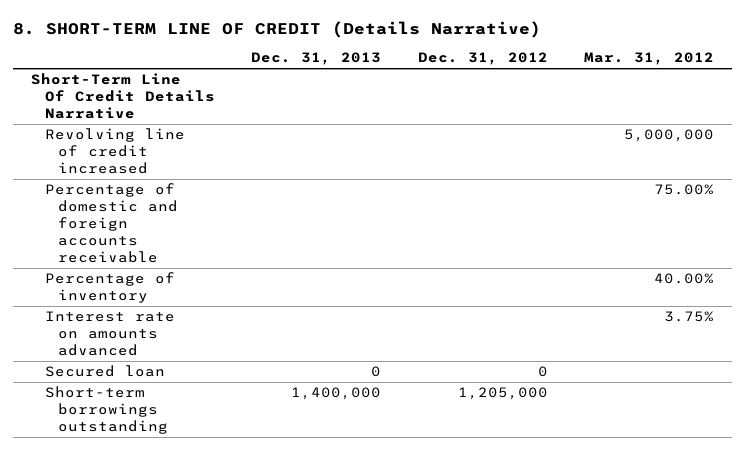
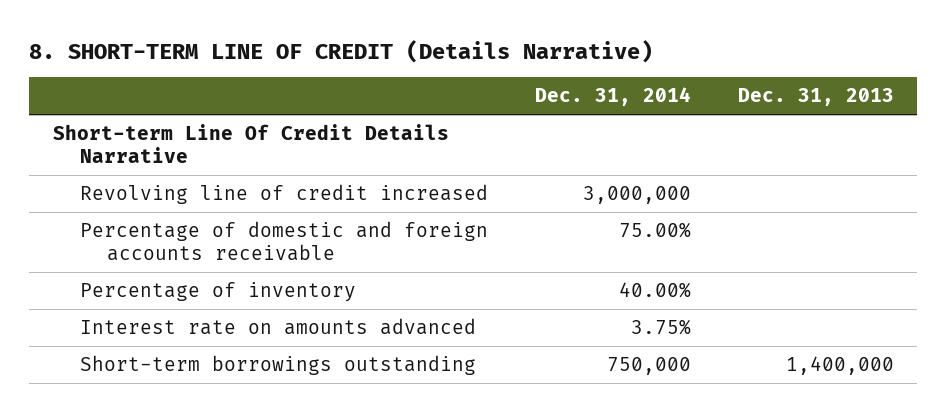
- | Dec. 31, 2013 | Dec. 31, 2012 | Mar. 31, 2012
+ | Dec. 31, 2014 | Dec. 31, 2013
- Short-Term Line Of Credit Details Narrative
+ Short-term Line Of Credit Details Narrative
- Secured loan | 0 | 0 |

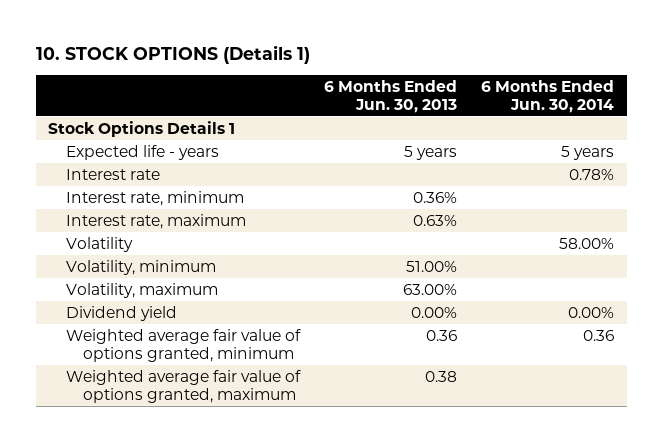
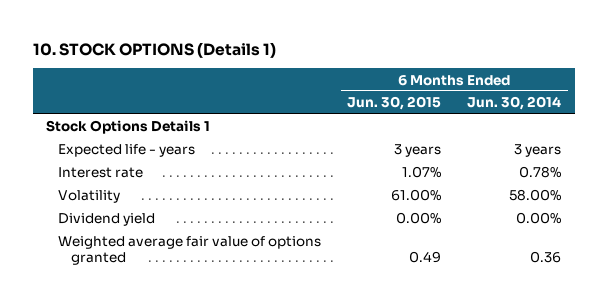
- | 6 Months Ended Jun. 30, 2013 | 6 Months Ended Jun. 30, 2014
+ | 6 Months Ended Jun. 30, 2015 | 6 Months Ended Jun. 30, 2014
- Expected life - years | 5 years | 5 years
+ Expected life - years | 3 years | 3 years
- Interest rate, minimum | 0.36% |
- Interest rate, maximum | 0.63% |
- Volatility, minimum | 51.00% |
- Volatility, maximum | 63.00% |
- Weighted average fair value of options granted, minimum | 0.36 | 0.36
- Weighted average fair value of options granted, maximum | 0.38 |
+ Weighted average fair value of options granted | 0.49 | 0.36

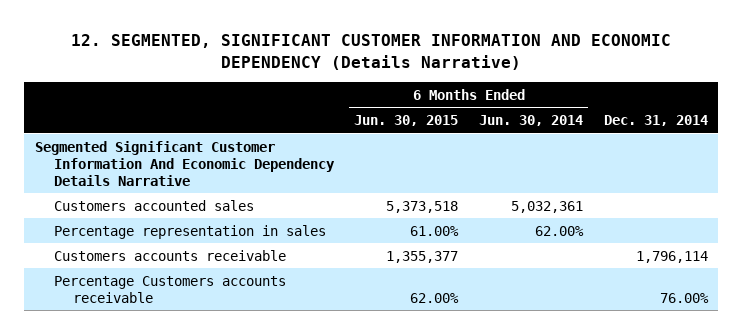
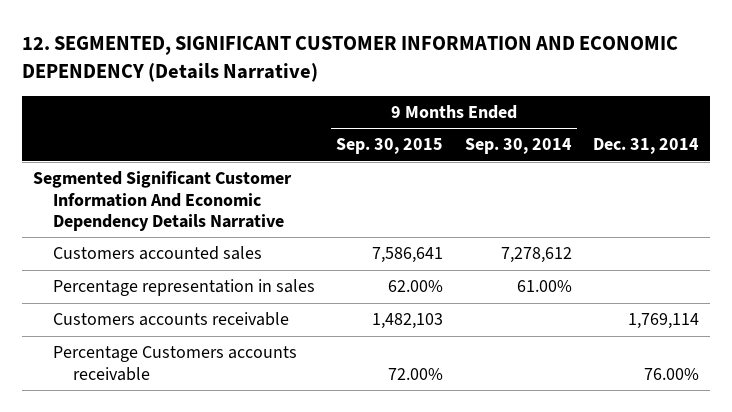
- | 6 Months Ended Jun. 30, 2015 | 6 Months Ended Jun. 30, 2014 | Dec. 31, 2014
+ | 9 Months Ended Sep. 30, 2015 | 9 Months Ended Sep. 30, 2014 | Dec. 31, 2014
- Customers accounts receivable | 1,355,377 | | 1,796,114
+ Customers accounts receivable | 1,482,103 | | 1,769,114

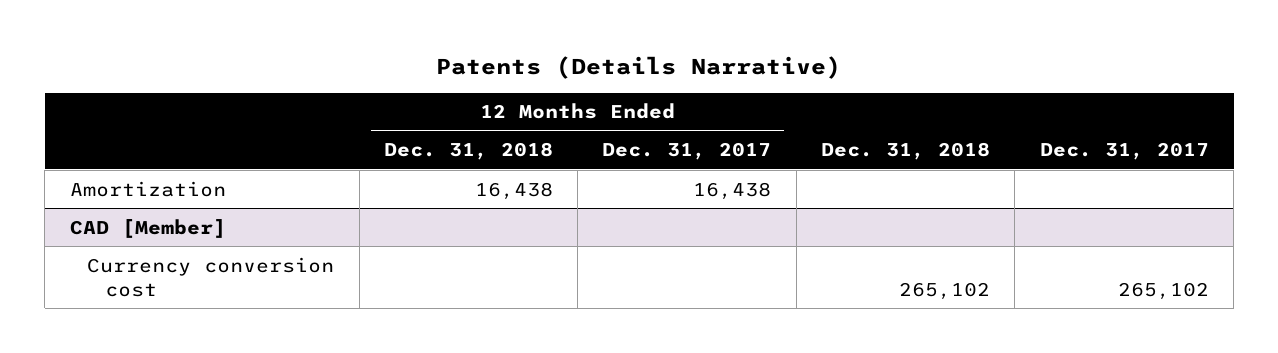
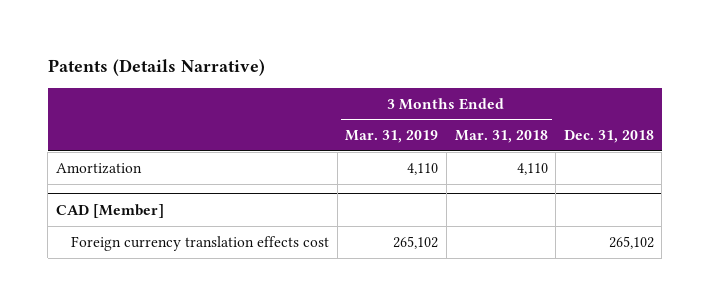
- | 12 Months Ended Dec. 31, 2018 | 12 Months Ended Dec. 31, 2017 | Dec. 31, 2018 | Dec. 31, 2017
+ | 3 Months Ended Mar. 31, 2019 | 3 Months Ended Mar. 31, 2018 | Dec. 31, 2018
@ CAD [Member]
- Currency conversion cost | | | 265,102 | 265,102
+ Foreign currency translation effects cost | 265,102 | | 265,102

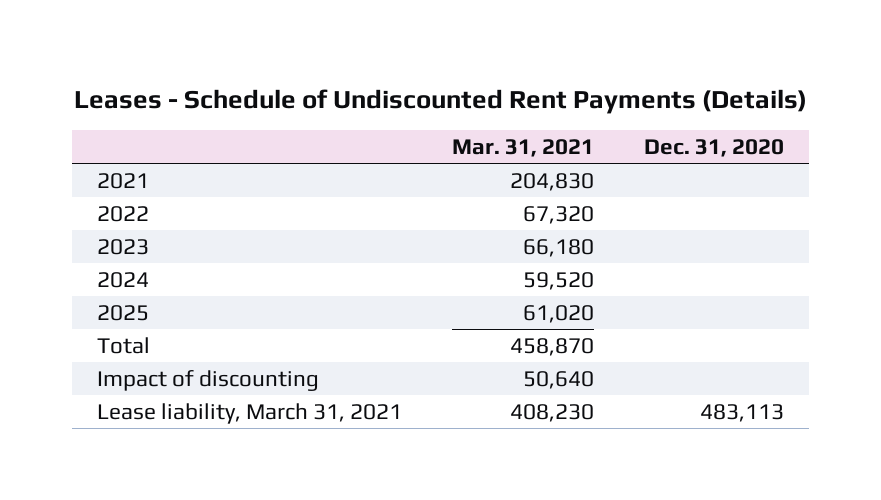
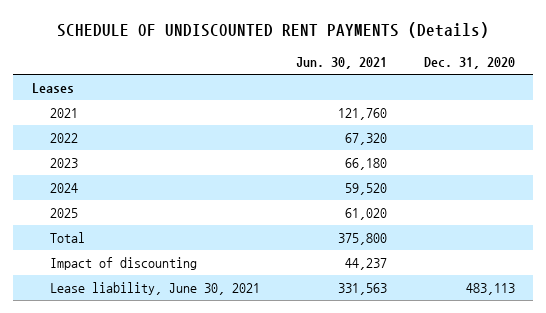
- Leases - Schedule of Undiscounted Rent Payments (Details)
+ SCHEDULE OF UNDISCOUNTED RENT PAYMENTS (Details)
- | Mar. 31, 2021 | Dec. 31, 2020
+ | Jun. 30, 2021 | Dec. 31, 2020
+ Leases
- Lease liability, March 31, 2021 | 408,230 | 483,113
+ Lease liability, June 30, 2021 | 331,563 | 483,113

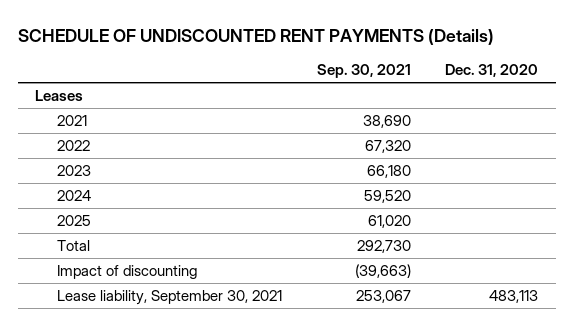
- | Jun. 30, 2021 | Dec. 31, 2020
+ | Sep. 30, 2021 | Dec. 31, 2020
- Lease liability, June 30, 2021 | 331,563 | 483,113
+ Lease liability, September 30, 2021 | 253,067 | 483,113

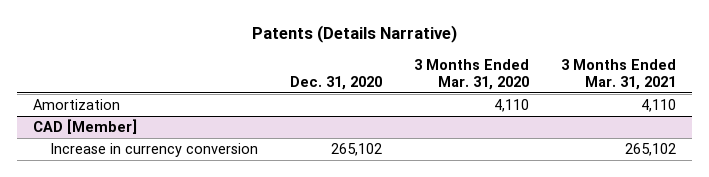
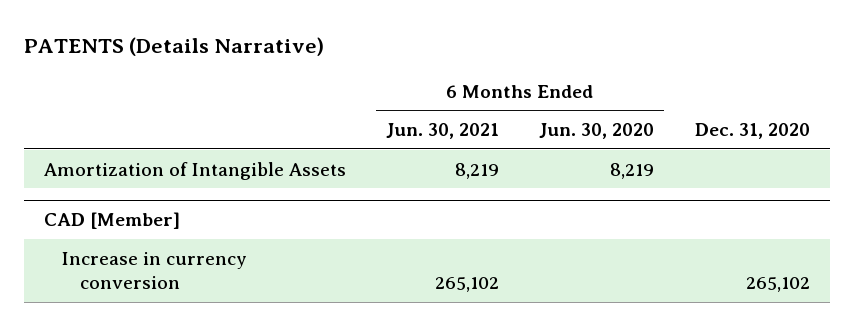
- Patents (Details Narrative)
+ PATENTS (Details Narrative)
- | Dec. 31, 2020 | 3 Months Ended Mar. 31, 2020 | 3 Months Ended Mar. 31, 2021
+ | 6 Months Ended Jun. 30, 2021 | 6 Months Ended Jun. 30, 2020 | Dec. 31, 2020
- Amortization | | 4,110 | 4,110
+ Amortization of Intangible Assets | 8,219 | 8,219 |

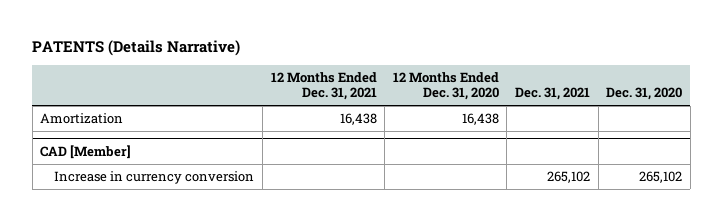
- | 6 Months Ended Jun. 30, 2021 | 6 Months Ended Jun. 30, 2020 | Dec. 31, 2020
+ | 12 Months Ended Dec. 31, 2021 | 12 Months Ended Dec. 31, 2020 | Dec. 31, 2021 | Dec. 31, 2020
- Amortization of Intangible Assets | 8,219 | 8,219 |
+ Amortization | 16,438 | 16,438 | |

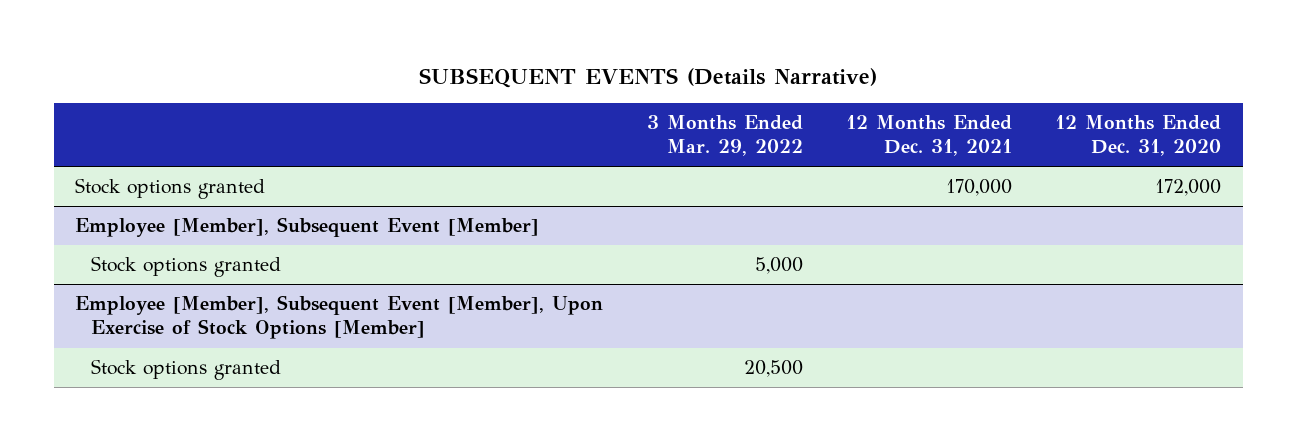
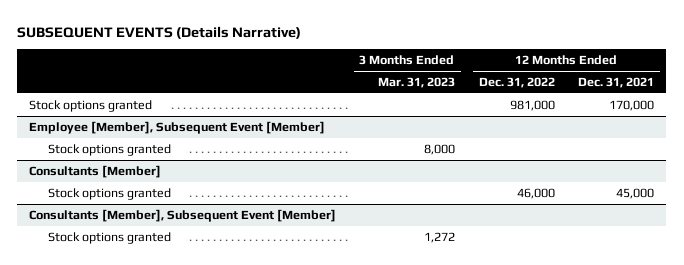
- | 3 Months Ended Mar. 29, 2022 | 12 Months Ended Dec. 31, 2021 | 12 Months Ended Dec. 31, 2020
+ | 3 Months Ended Mar. 31, 2023 | 12 Months Ended Dec. 31, 2022 | 12 Months Ended Dec. 31, 2021
- Employee [Member], Subsequent Event [Member], Upon Exercise of Stock Options [Member]
- Stock options granted | 20,500 | |
+ Consultants [Member]
+ Stock options granted | | 46,000 | 45,000
+ Consultants [Member], Subsequent Event [Member]
+ Stock options granted | 1,272 | |

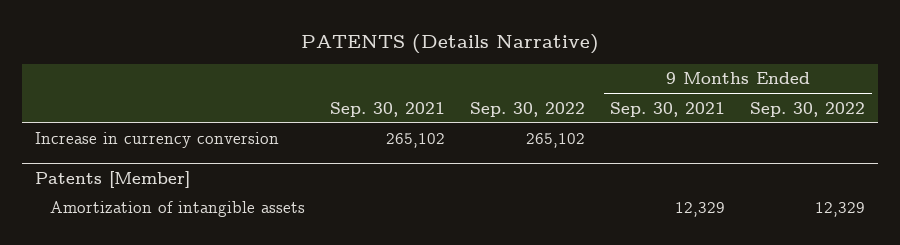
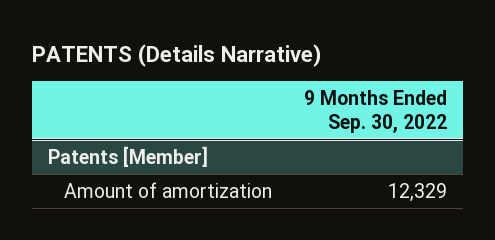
- | Sep. 30, 2021 | Sep. 30, 2022 | 9 Months Ended Sep. 30, 2021 | 9 Months Ended Sep. 30, 2022
+ | 9 Months Ended Sep. 30, 2022
- Increase in currency conversion | 265,102 | 265,102 | |
@ Patents [Member]
- Amortization of intangible assets | | | 12,329 | 12,329
+ Amount of amortization | 12,329

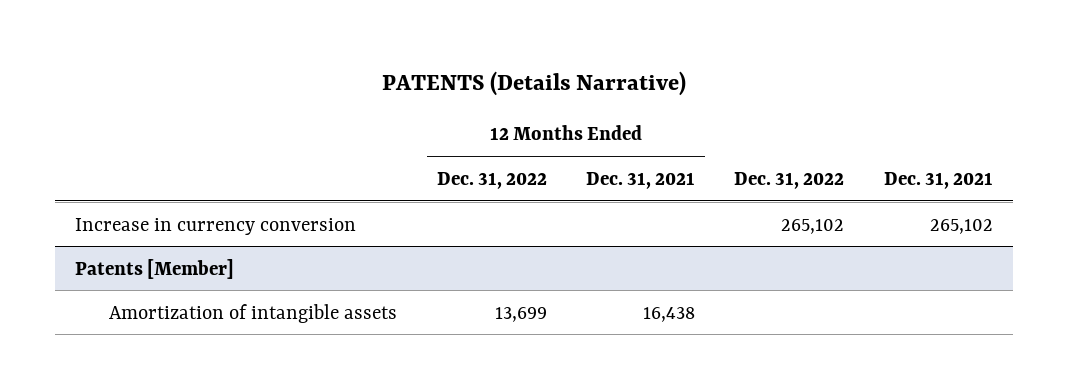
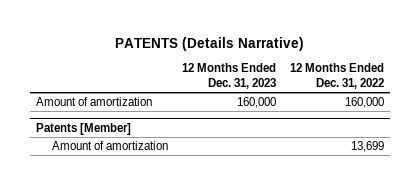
- | 12 Months Ended Dec. 31, 2022 | 12 Months Ended Dec. 31, 2021 | Dec. 31, 2022 | Dec. 31, 2021
+ | 12 Months Ended Dec. 31, 2023 | 12 Months Ended Dec. 31, 2022
- Increase in currency conversion | | | 265,102 | 265,102
+ Amount of amortization | 160,000 | 160,000
@ Patents [Member]
- Amortization of intangible assets | 13,699 | 16,438 | |
+ Amount of amortization | | 13,699

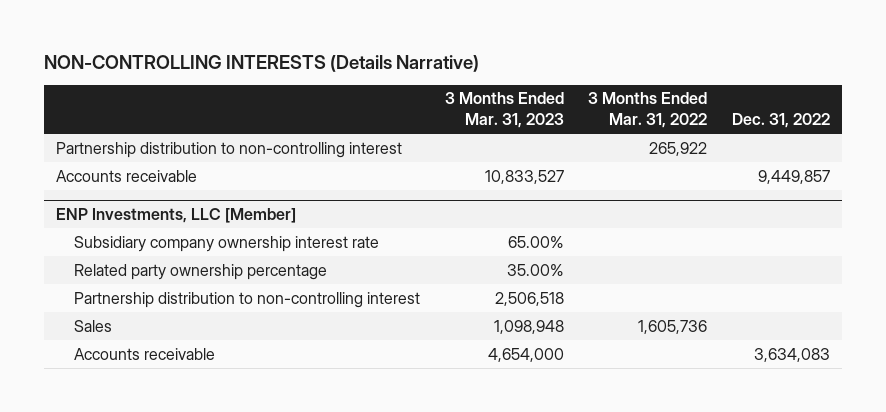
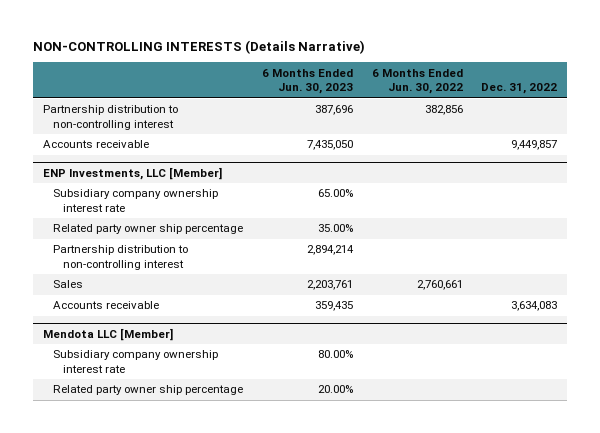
- | 3 Months Ended Mar. 31, 2023 | 3 Months Ended Mar. 31, 2022 | Dec. 31, 2022
+ | 6 Months Ended Jun. 30, 2023 | 6 Months Ended Jun. 30, 2022 | Dec. 31, 2022
@ ENP Investments, LLC [Member]
- Related party ownership percentage | 35.00% | |
+ Related party owner ship percentage | 35.00% | |
+ Mendota LLC [Member]
+ Subsidiary company ownership interest rate | 80.00% | |
+ Related party owner ship percentage | 20.00% | |

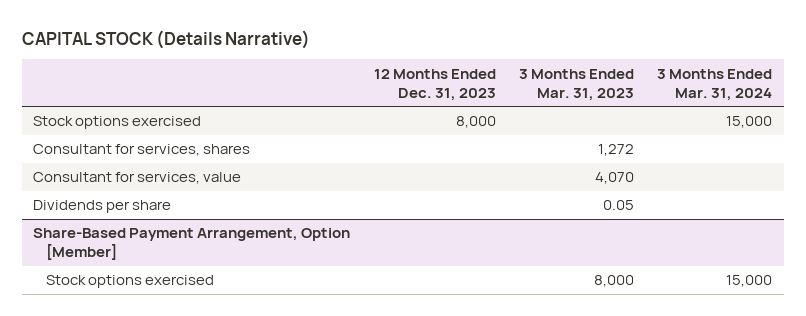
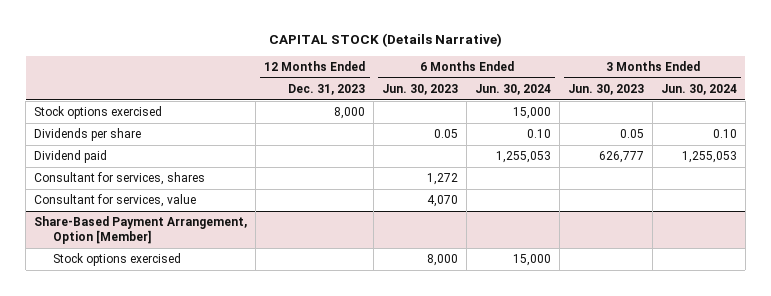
- | 12 Months Ended Dec. 31, 2023 | 3 Months Ended Mar. 31, 2023 | 3 Months Ended Mar. 31, 2024
+ | 12 Months Ended Dec. 31, 2023 | 6 Months Ended Jun. 30, 2023 | 6 Months Ended Jun. 30, 2024 | 3 Months Ended Jun. 30, 2023 | 3 Months Ended Jun. 30, 2024
moved up: Dividends per share | | 0.05 | 0.10 | 0.05 | 0.10
+ Dividend paid | | | 1,255,053 | 626,777 | 1,255,053

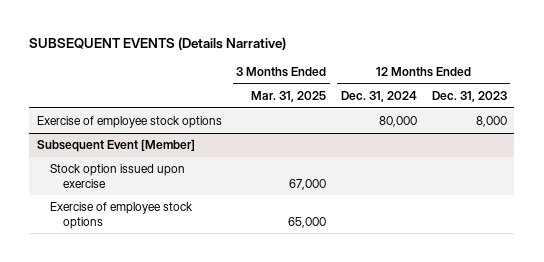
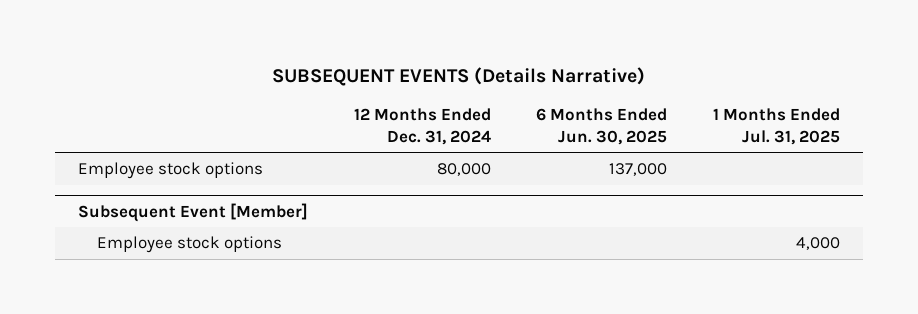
- | 3 Months Ended Mar. 31, 2025 | 12 Months Ended Dec. 31, 2024 | 12 Months Ended Dec. 31, 2023
+ | 12 Months Ended Dec. 31, 2024 | 6 Months Ended Jun. 30, 2025 | 1 Months Ended Jul. 31, 2025
- Exercise of employee stock options | | 80,000 | 8,000
+ Employee stock options | 80,000 | 137,000 |
@ Subsequent Event [Member]
- Stock option issued upon exercise | 67,000 | |
- Exercise of employee stock options | 65,000 | |
+ Employee stock options | | | 4,000

